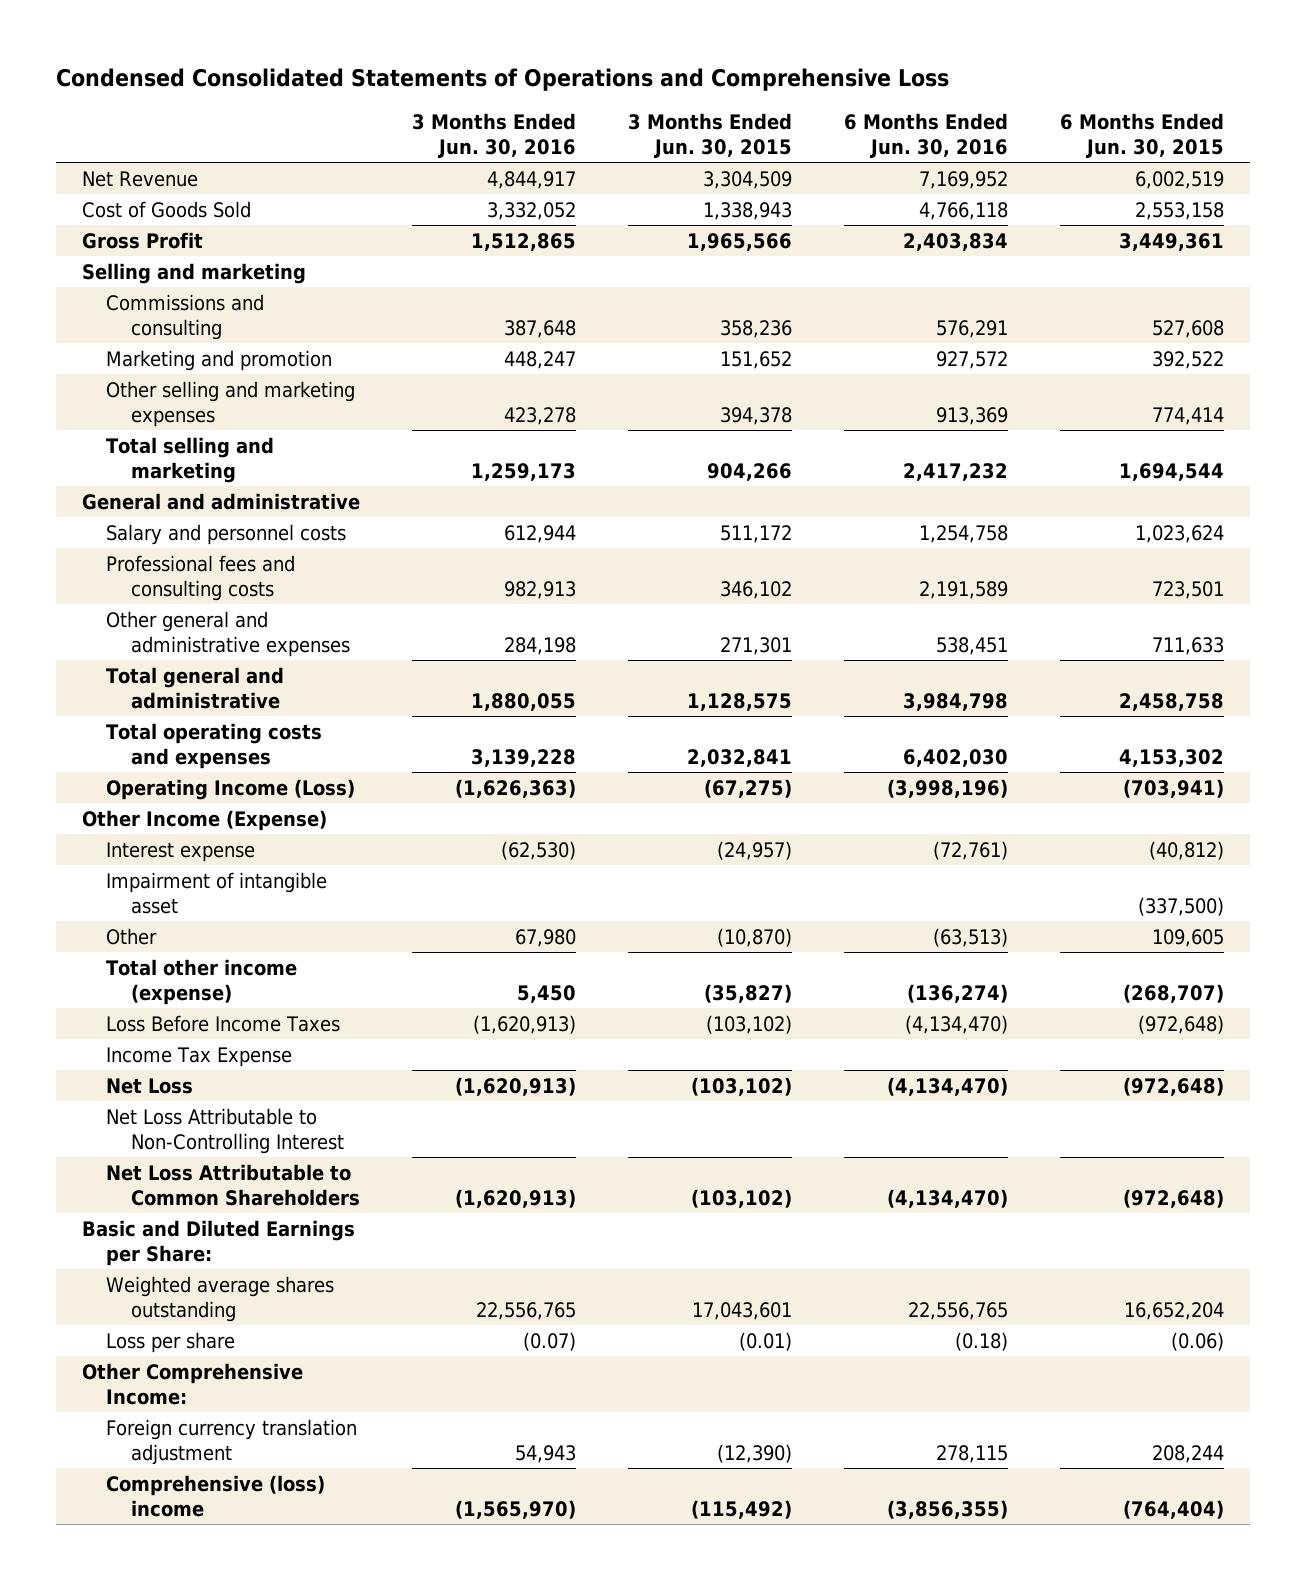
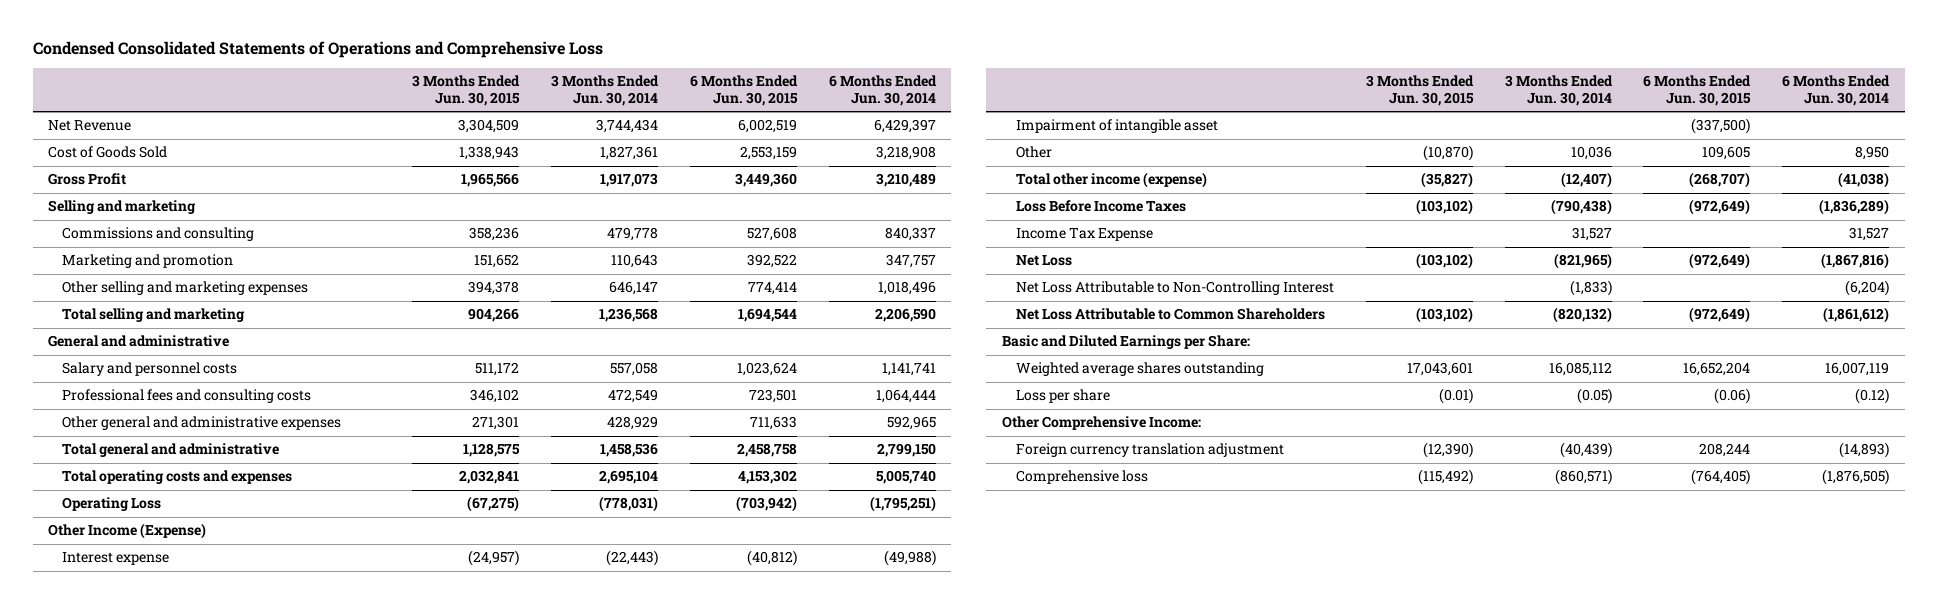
- | 3 Months Ended Jun. 30, 2016 | 3 Months Ended Jun. 30, 2015 | 6 Months Ended Jun. 30, 2016 | 6 Months Ended Jun. 30, 2015
+ | 3 Months Ended Jun. 30, 2015 | 3 Months Ended Jun. 30, 2014 | 6 Months Ended Jun. 30, 2015 | 6 Months Ended Jun. 30, 2014
- Cost of Goods Sold | 3,332,052 | 1,338,943 | 4,766,118 | 2,553,158
- Gross Profit | 1,512,865 | 1,965,566 | 2,403,834 | 3,449,361
+ Cost of Goods Sold | 1,338,943 | 1,827,361 | 2,553,159 | 3,218,908
+ Gross Profit | 1,965,566 | 1,917,073 | 3,449,360 | 3,210,489
- Operating Income (Loss) | (1,626,363) | (67,275) | (3,998,196) | (703,941)
+ Operating Loss | (67,275) | (778,031) | (703,942) | (1,795,251)
- Loss Before Income Taxes | (1,620,913) | (103,102) | (4,134,470) | (972,648)
+ Loss Before Income Taxes | (103,102) | (790,438) | (972,649) | (1,836,289)
- Net Loss | (1,620,913) | (103,102) | (4,134,470) | (972,648)
+ Net Loss | (103,102) | (821,965) | (972,649) | (1,867,816)
- Net Loss Attributable to Common Shareholders | (1,620,913) | (103,102) | (4,134,470) | (972,648)
+ Net Loss Attributable to Common Shareholders | (103,102) | (820,132) | (972,649) | (1,861,612)
- Comprehensive (loss) income | (1,565,970) | (115,492) | (3,856,355) | (764,404)
+ Comprehensive loss | (115,492) | (860,571) | (764,405) | (1,876,505)

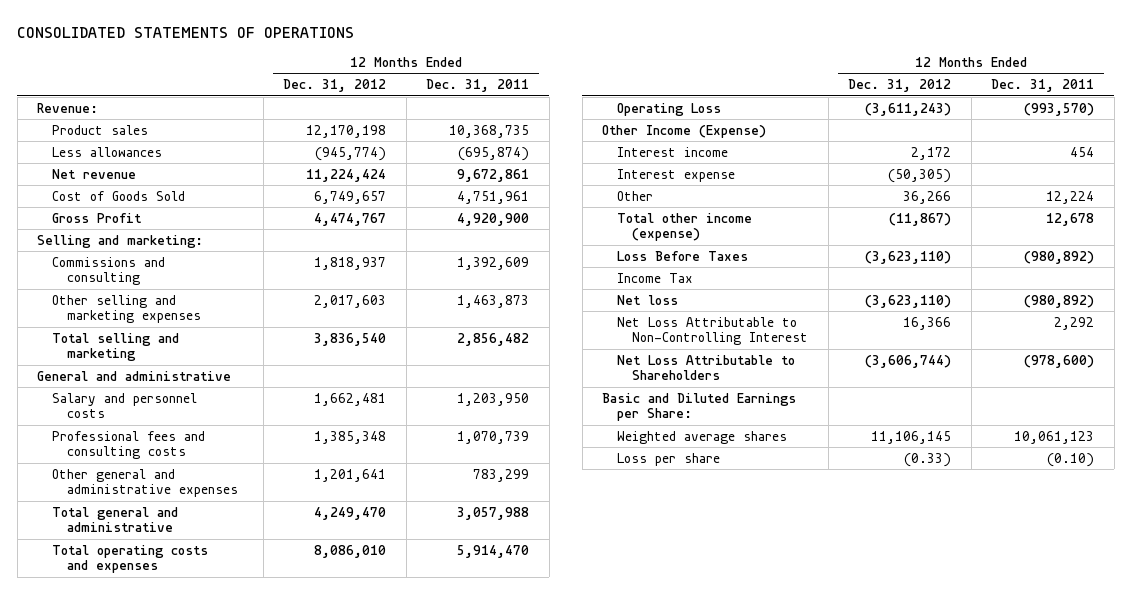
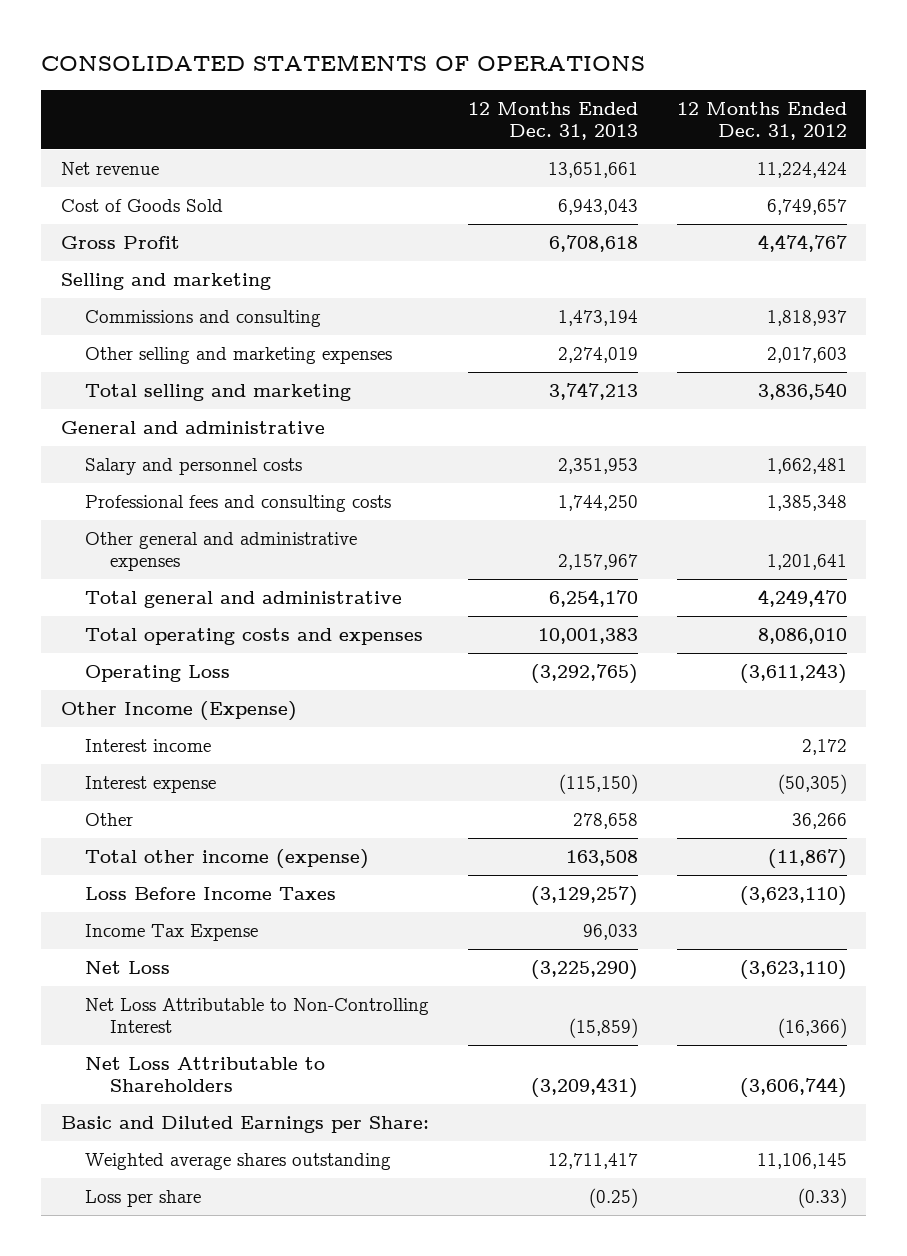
- | 12 Months Ended Dec. 31, 2012 | 12 Months Ended Dec. 31, 2011
+ | 12 Months Ended Dec. 31, 2013 | 12 Months Ended Dec. 31, 2012
- Revenue:
- Product sales | 12,170,198 | 10,368,735
- Less allowances | (945,774) | (695,874)
- Selling and marketing:
+ Selling and marketing
- Loss Before Taxes | (3,623,110) | (980,892)
- Income Tax
- Net loss | (3,623,110) | (980,892)
- Net Loss Attributable to Non-Controlling Interest | 16,366 | 2,292
+ Loss Before Income Taxes | (3,129,257) | (3,623,110)
+ Income Tax Expense | 96,033 |
+ Net Loss | (3,225,290) | (3,623,110)
+ Net Loss Attributable to Non-Controlling Interest | (15,859) | (16,366)
- Weighted average shares | 11,106,145 | 10,061,123
+ Weighted average shares outstanding | 12,711,417 | 11,106,145

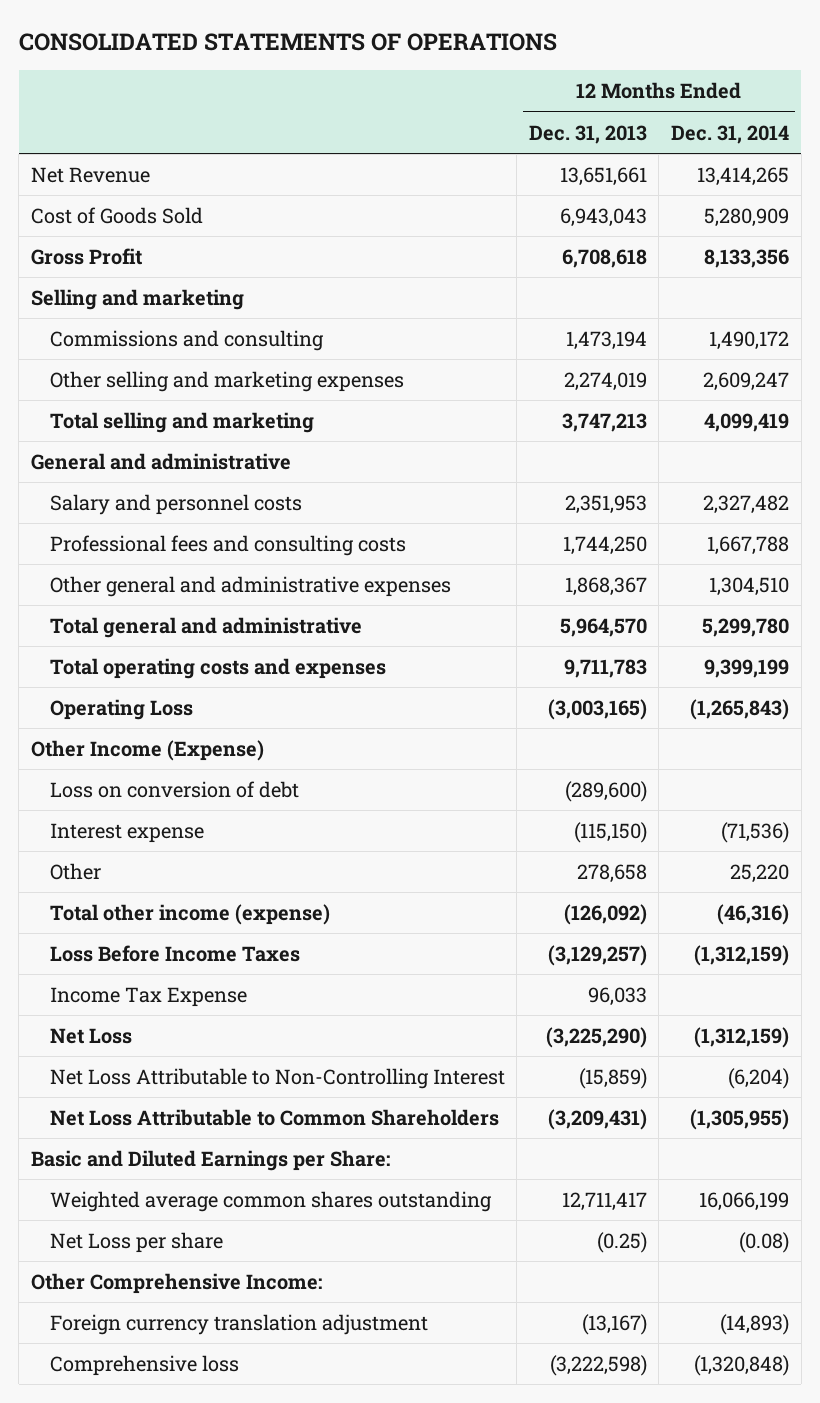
- | 12 Months Ended Dec. 31, 2013 | 12 Months Ended Dec. 31, 2012
+ | 12 Months Ended Dec. 31, 2013 | 12 Months Ended Dec. 31, 2014
- Net revenue | 13,651,661 | 11,224,424
+ Net Revenue | 13,651,661 | 13,414,265
- Other general and administrative expenses | 2,157,967 | 1,201,641
- Total general and administrative | 6,254,170 | 4,249,470
- Total operating costs and expenses | 10,001,383 | 8,086,010
- Operating Loss | (3,292,765) | (3,611,243)
+ Other general and administrative expenses | 1,868,367 | 1,304,510
+ Total general and administrative | 5,964,570 | 5,299,780
+ Total operating costs and expenses | 9,711,783 | 9,399,199
+ Operating Loss | (3,003,165) | (1,265,843)
- Interest income | | 2,172
+ Loss on conversion of debt | (289,600) |
- Total other income (expense) | 163,508 | (11,867)
+ Total other income (expense) | (126,092) | (46,316)
- Net Loss Attributable to Shareholders | (3,209,431) | (3,606,744)
+ Net Loss Attributable to Common Shareholders | (3,209,431) | (1,305,955)
- Weighted average shares outstanding | 12,711,417 | 11,106,145
- Loss per share | (0.25) | (0.33)
+ Weighted average common shares outstanding | 12,711,417 | 16,066,199
+ Net Loss per share | (0.25) | (0.08)
+ Other Comprehensive Income:
+ Foreign currency translation adjustment | (13,167) | (14,893)
+ Comprehensive loss | (3,222,598) | (1,320,848)

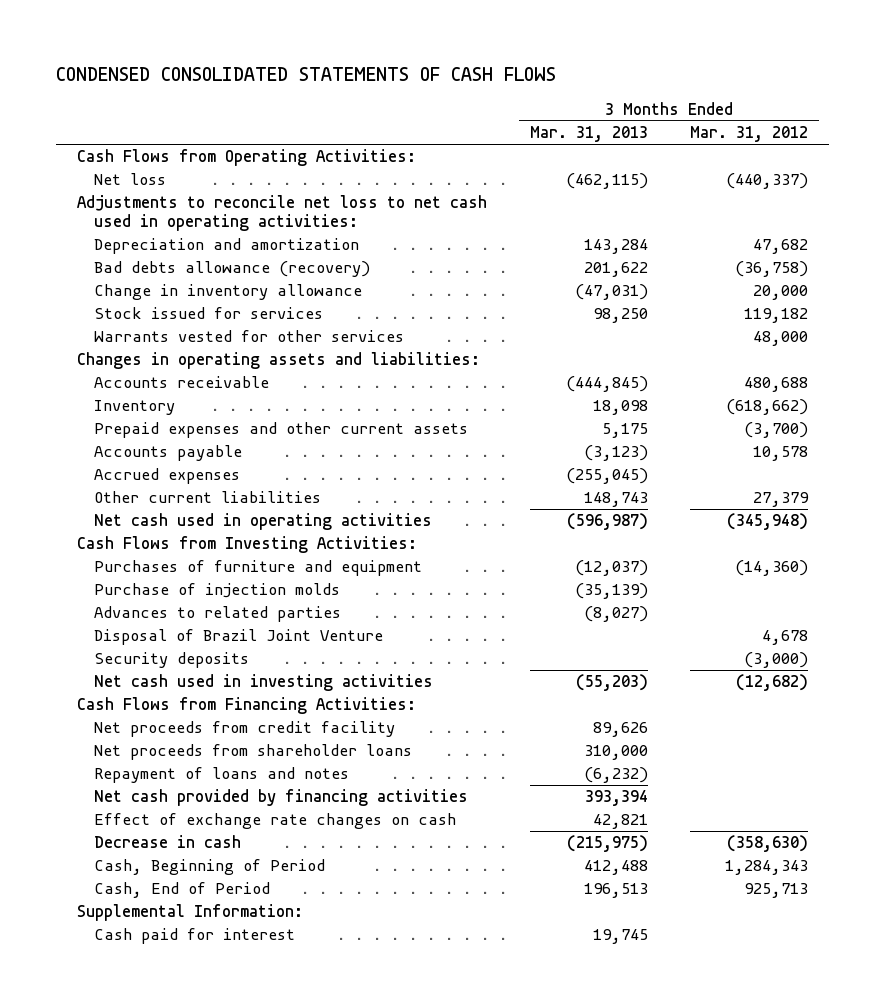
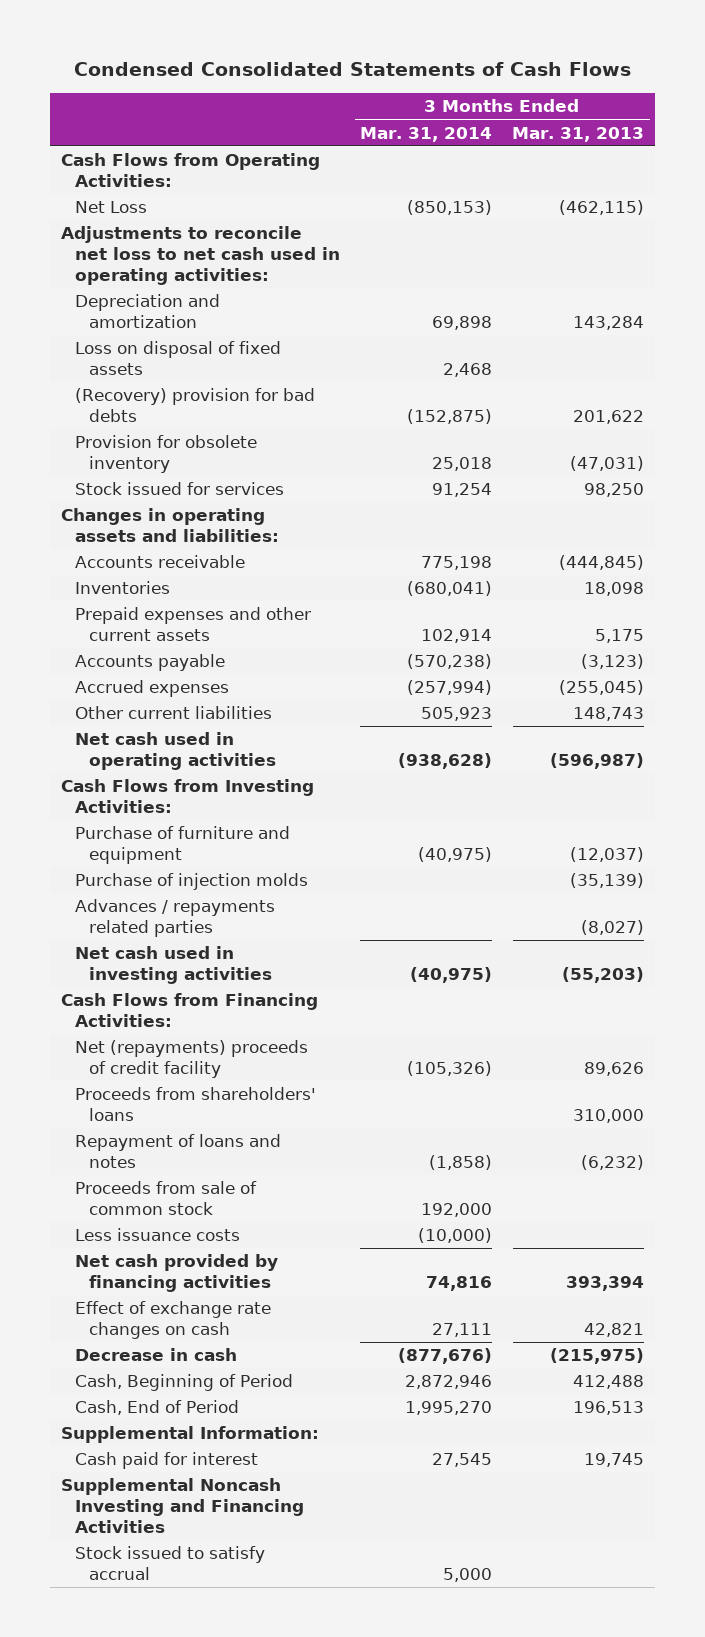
- CONDENSED CONSOLIDATED STATEMENTS OF CASH FLOWS
+ Condensed Consolidated Statements of Cash Flows
- | 3 Months Ended Mar. 31, 2013 | 3 Months Ended Mar. 31, 2012
+ | 3 Months Ended Mar. 31, 2014 | 3 Months Ended Mar. 31, 2013
- Net loss | (462,115) | (440,337)
+ Net Loss | (850,153) | (462,115)
- Bad debts allowance (recovery) | 201,622 | (36,758)
- Change in inventory allowance | (47,031) | 20,000
+ Loss on disposal of fixed assets | 2,468 |
+ (Recovery) provision for bad debts | (152,875) | 201,622
+ Provision for obsolete inventory | 25,018 | (47,031)
- Warrants vested for other services | | 48,000
- Inventory | 18,098 | (618,662)
+ Inventories | (680,041) | 18,098
- Purchases of furniture and equipment | (12,037) | (14,360)
+ Purchase of furniture and equipment | (40,975) | (12,037)
- Advances to related parties | (8,027) |
- Disposal of Brazil Joint Venture | | 4,678
- Security deposits | | (3,000)
+ Advances / repayments related parties | | (8,027)
- Net proceeds from credit facility | 89,626 |
- Net proceeds from shareholder loans | 310,000 |
+ Net (repayments) proceeds of credit facility | (105,326) | 89,626
+ Proceeds from shareholders' loans | | 310,000
+ Proceeds from sale of common stock | 192,000 |
+ Less issuance costs | (10,000) |
+ Supplemental Noncash Investing and Financing Activities
+ Stock issued to satisfy accrual | 5,000 |

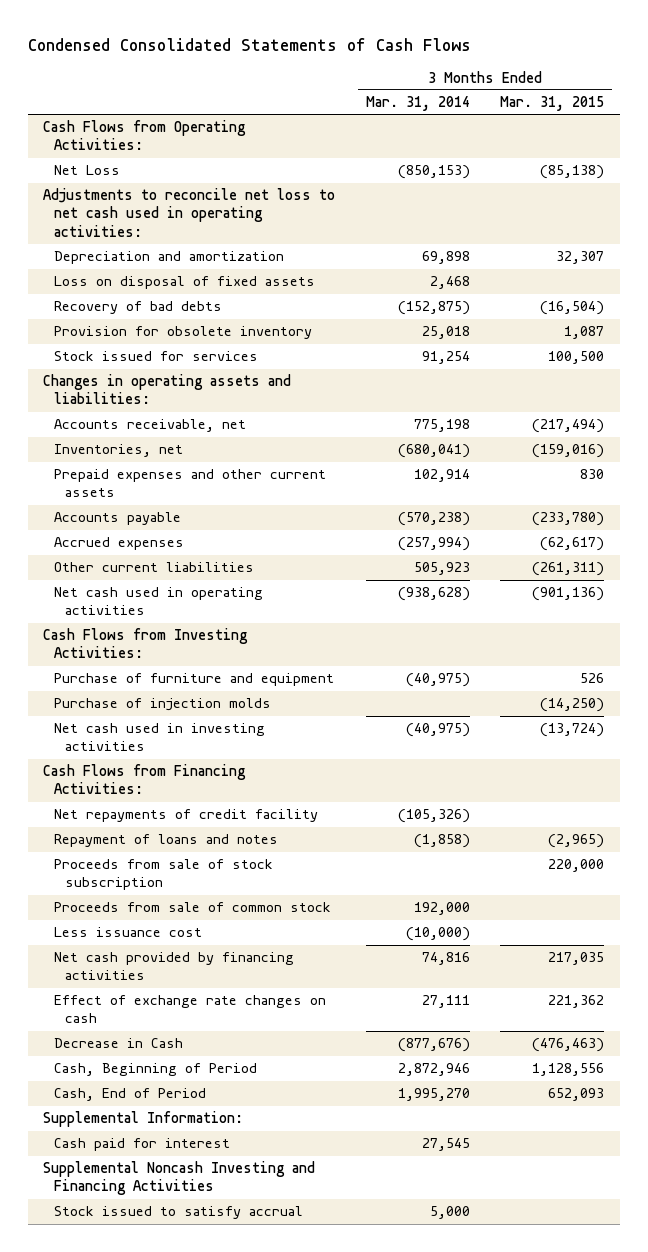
- | 3 Months Ended Mar. 31, 2014 | 3 Months Ended Mar. 31, 2013
+ | 3 Months Ended Mar. 31, 2014 | 3 Months Ended Mar. 31, 2015
- (Recovery) provision for bad debts | (152,875) | 201,622
+ Recovery of bad debts | (152,875) | (16,504)
- Accounts receivable | 775,198 | (444,845)
- Inventories | (680,041) | 18,098
+ Accounts receivable, net | 775,198 | (217,494)
+ Inventories, net | (680,041) | (159,016)
- Advances / repayments related parties | | (8,027)
- Net (repayments) proceeds of credit facility | (105,326) | 89,626
- Proceeds from shareholders' loans | | 310,000
+ Net repayments of credit facility | (105,326) |
+ Proceeds from sale of stock subscription | | 220,000
- Less issuance costs | (10,000) |
+ Less issuance cost | (10,000) |
- Decrease in cash | (877,676) | (215,975)
+ Decrease in Cash | (877,676) | (476,463)

